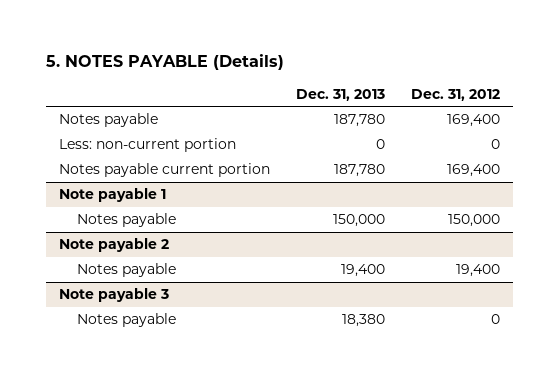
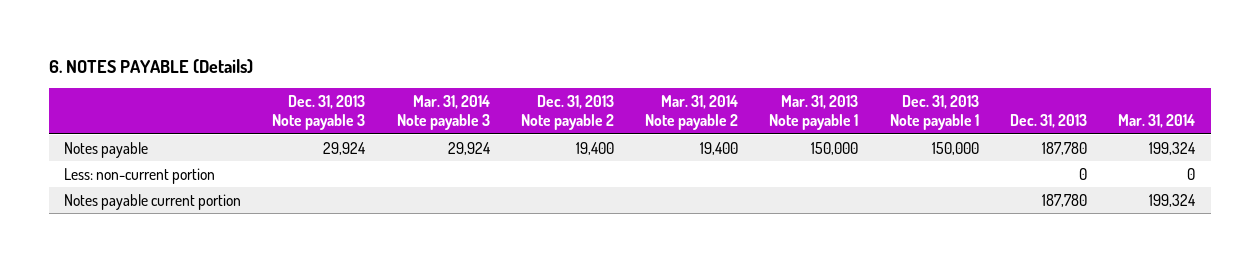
- 5. NOTES PAYABLE (Details)
+ 6. NOTES PAYABLE (Details)
- | Dec. 31, 2013 | Dec. 31, 2012
+ | Dec. 31, 2013 Note payable 3 | Mar. 31, 2014 Note payable 3 | Dec. 31, 2013 Note payable 2 | Mar. 31, 2014 Note payable 2 | Mar. 31, 2013 Note payable 1 | Dec. 31, 2013 Note payable 1 | Dec. 31, 2013 | Mar. 31, 2014
- Note payable 1
- Notes payable | 150,000 | 150,000
- Note payable 2
- Notes payable | 19,400 | 19,400
- Note payable 3
- Notes payable | 18,380 | 0

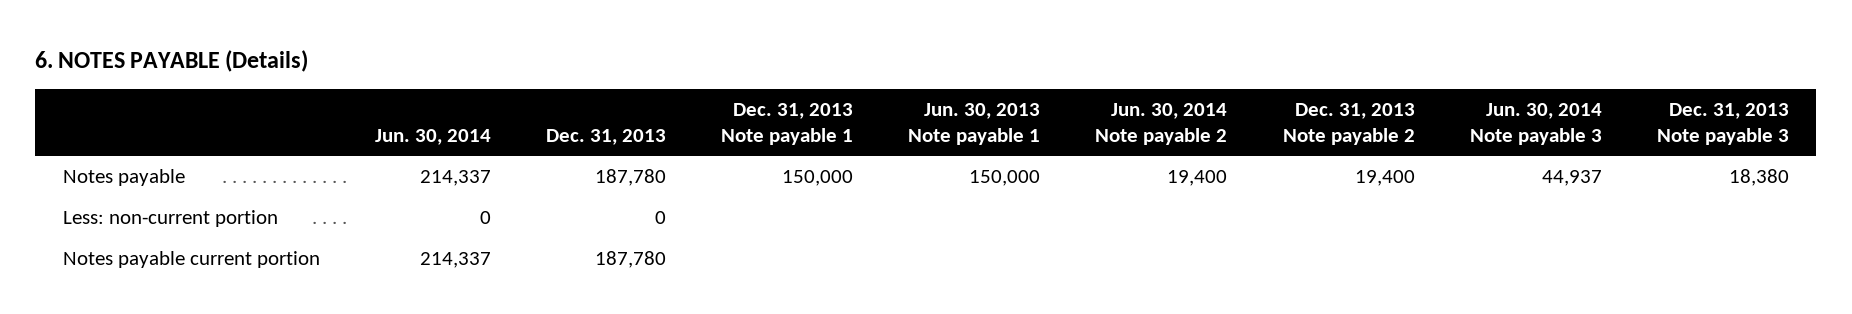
- | Dec. 31, 2013 Note payable 3 | Mar. 31, 2014 Note payable 3 | Dec. 31, 2013 Note payable 2 | Mar. 31, 2014 Note payable 2 | Mar. 31, 2013 Note payable 1 | Dec. 31, 2013 Note payable 1 | Dec. 31, 2013 | Mar. 31, 2014
+ | Jun. 30, 2014 | Dec. 31, 2013 | Dec. 31, 2013 Note payable 1 | Jun. 30, 2013 Note payable 1 | Jun. 30, 2014 Note payable 2 | Dec. 31, 2013 Note payable 2 | Jun. 30, 2014 Note payable 3 | Dec. 31, 2013 Note payable 3
- Notes payable | 29,924 | 29,924 | 19,400 | 19,400 | 150,000 | 150,000 | 187,780 | 199,324
+ Notes payable | 214,337 | 187,780 | 150,000 | 150,000 | 19,400 | 19,400 | 44,937 | 18,380

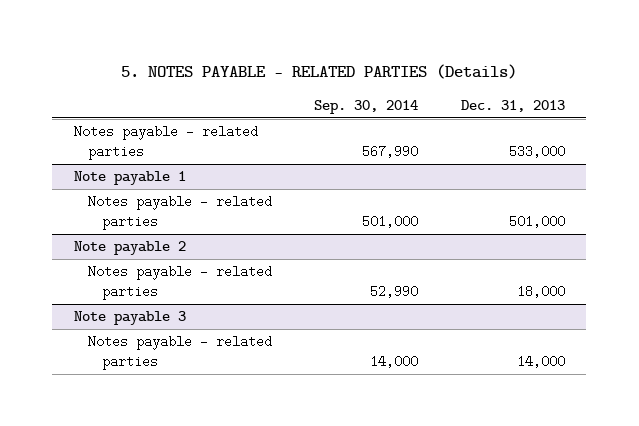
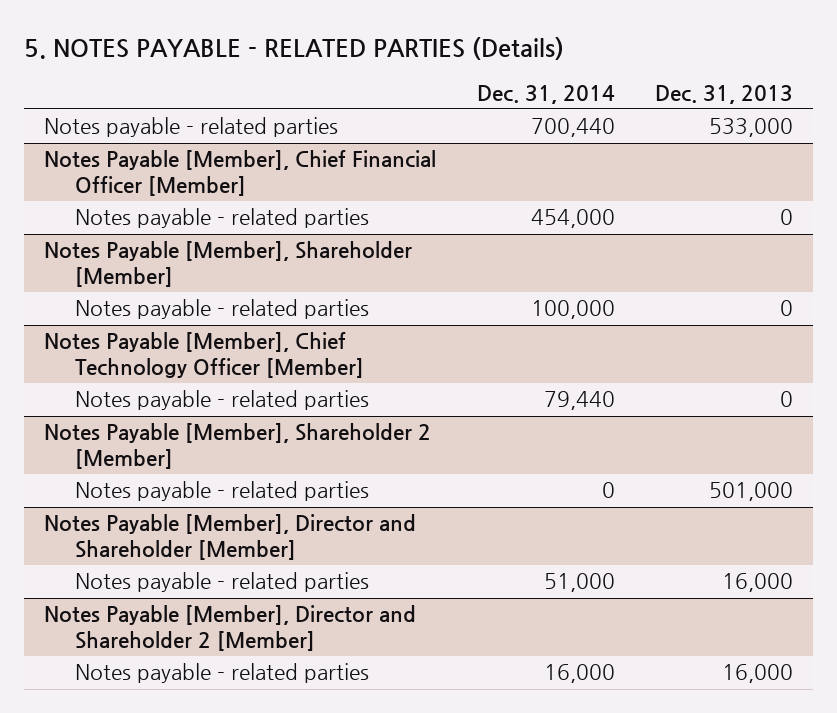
- | Sep. 30, 2014 | Dec. 31, 2013
+ | Dec. 31, 2014 | Dec. 31, 2013
- Note payable 1
+ Notes Payable [Member], Chief Financial Officer [Member]
+ Notes payable - related parties | 454,000 | 0
+ Notes Payable [Member], Shareholder [Member]
+ Notes payable - related parties | 100,000 | 0
+ Notes Payable [Member], Chief Technology Officer [Member]
+ Notes payable - related parties | 79,440 | 0
+ Notes Payable [Member], Shareholder 2 [Member]
- Note payable 2
- Notes payable - related parties | 52,990 | 18,000
- Note payable 3
- Notes payable - related parties | 14,000 | 14,000
+ Notes Payable [Member], Director and Shareholder [Member]
+ Notes payable - related parties | 51,000 | 16,000
+ Notes Payable [Member], Director and Shareholder 2 [Member]
+ Notes payable - related parties | 16,000 | 16,000

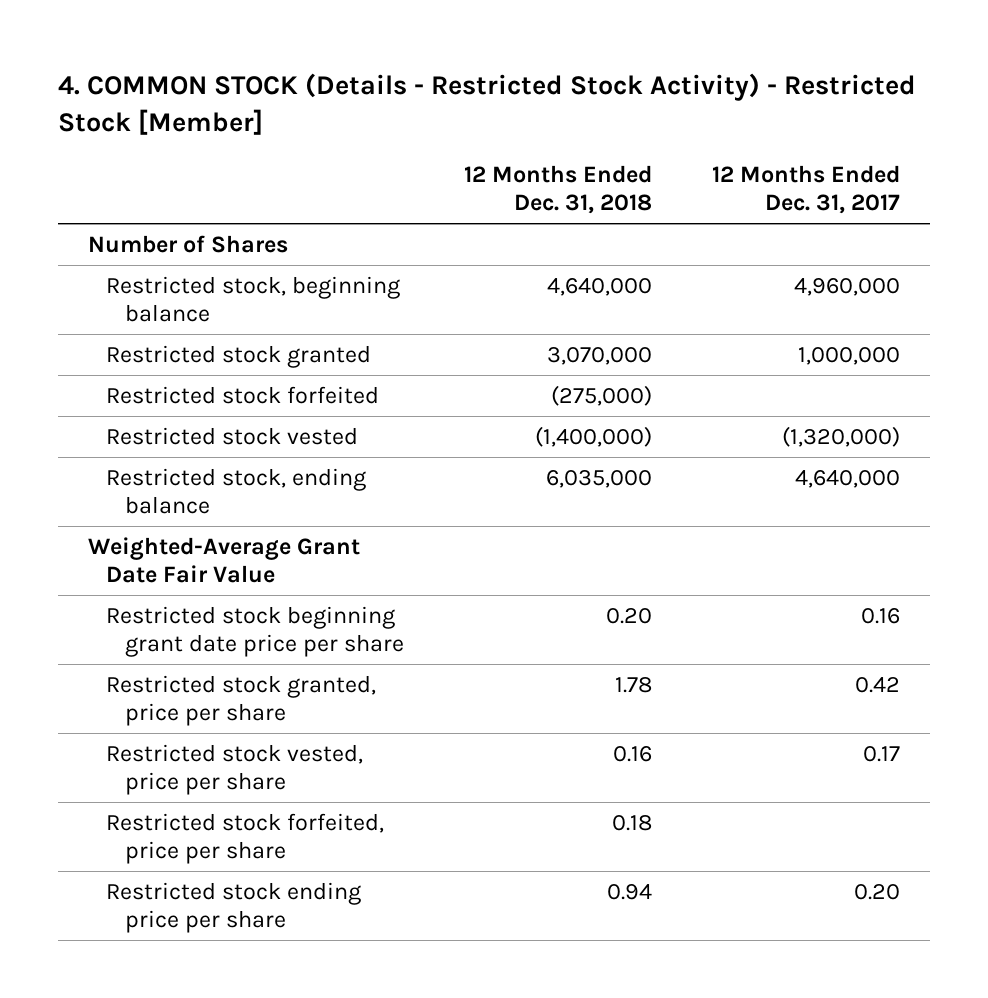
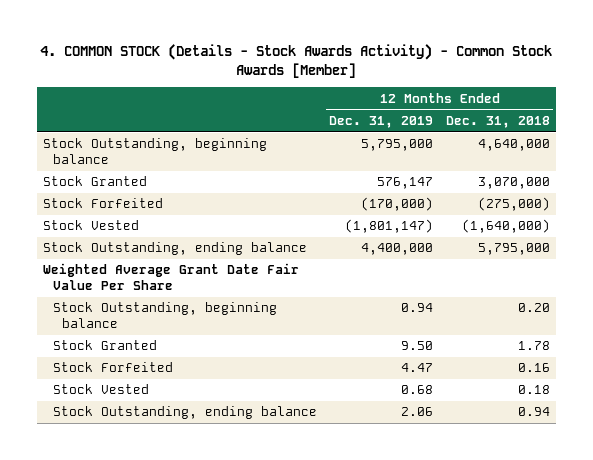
- 4. COMMON STOCK (Details - Restricted Stock Activity) - Restricted Stock [Member]
+ 4. COMMON STOCK (Details - Stock Awards Activity) - Common Stock Awards [Member]
- | 12 Months Ended Dec. 31, 2018 | 12 Months Ended Dec. 31, 2017
+ | 12 Months Ended Dec. 31, 2019 | 12 Months Ended Dec. 31, 2018
- Number of Shares
- Restricted stock, beginning balance | 4,640,000 | 4,960,000
- Restricted stock granted | 3,070,000 | 1,000,000
- Restricted stock forfeited | (275,000) |
- Restricted stock vested | (1,400,000) | (1,320,000)
- Restricted stock, ending balance | 6,035,000 | 4,640,000
- Weighted-Average Grant Date Fair Value
- Restricted stock beginning grant date price per share | 0.20 | 0.16
- Restricted stock granted, price per share | 1.78 | 0.42
- Restricted stock vested, price per share | 0.16 | 0.17
- Restricted stock forfeited, price per share | 0.18 |
- Restricted stock ending price per share | 0.94 | 0.20
+ Stock Outstanding, beginning balance | 5,795,000 | 4,640,000
+ Stock Granted | 576,147 | 3,070,000
+ Stock Forfeited | (170,000) | (275,000)
+ Stock Vested | (1,801,147) | (1,640,000)
+ Stock Outstanding, ending balance | 4,400,000 | 5,795,000
+ Weighted Average Grant Date Fair Value Per Share
+ Stock Outstanding, beginning balance | 0.94 | 0.20
+ Stock Granted | 9.50 | 1.78
+ Stock Forfeited | 4.47 | 0.16
+ Stock Vested | 0.68 | 0.18
+ Stock Outstanding, ending balance | 2.06 | 0.94

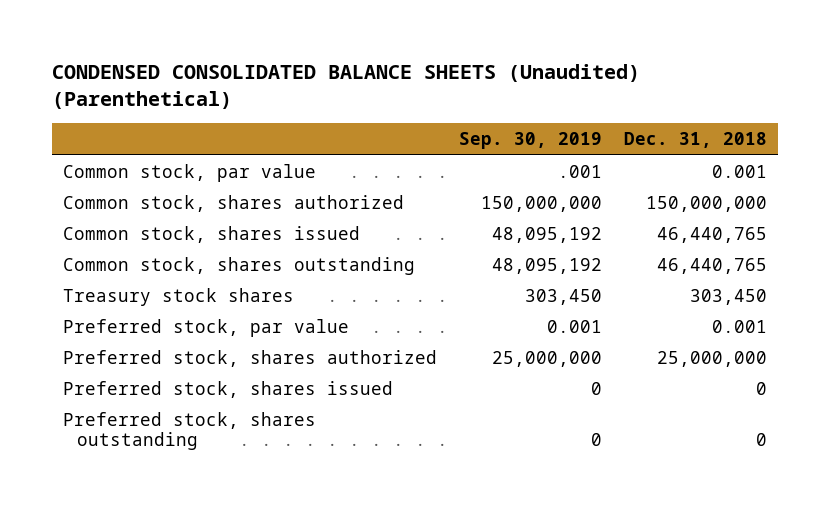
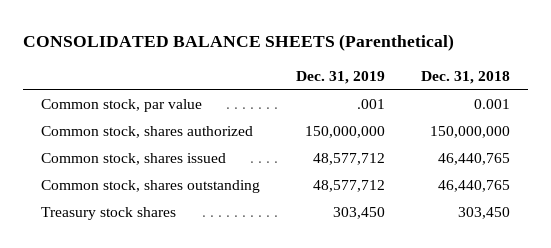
- CONDENSED CONSOLIDATED BALANCE SHEETS (Unaudited) (Parenthetical)
+ CONSOLIDATED BALANCE SHEETS (Parenthetical)
- | Sep. 30, 2019 | Dec. 31, 2018
+ | Dec. 31, 2019 | Dec. 31, 2018
- Preferred stock, par value | 0.001 | 0.001
- Preferred stock, shares authorized | 25,000,000 | 25,000,000
- Preferred stock, shares issued | 0 | 0
- Preferred stock, shares outstanding | 0 | 0

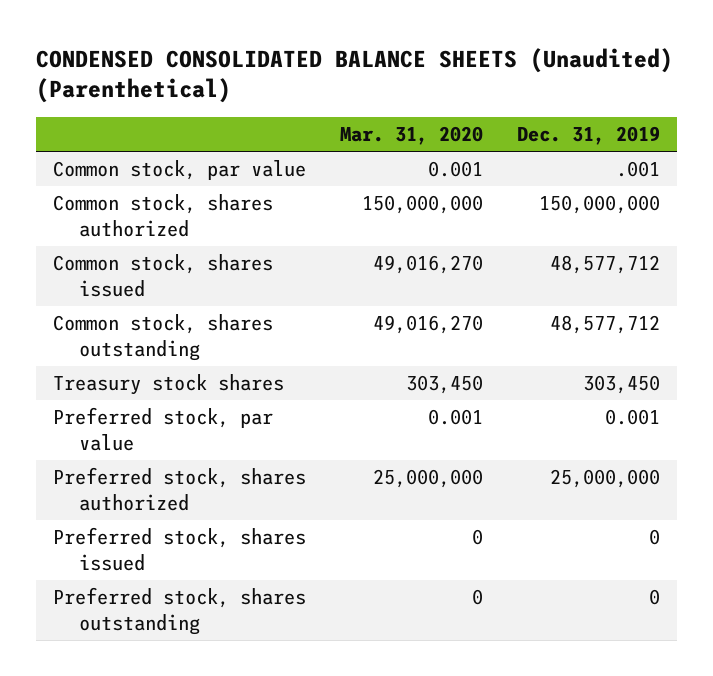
- CONSOLIDATED BALANCE SHEETS (Parenthetical)
+ CONDENSED CONSOLIDATED BALANCE SHEETS (Unaudited) (Parenthetical)
- | Dec. 31, 2019 | Dec. 31, 2018
+ | Mar. 31, 2020 | Dec. 31, 2019
+ Preferred stock, par value | 0.001 | 0.001
+ Preferred stock, shares authorized | 25,000,000 | 25,000,000
+ Preferred stock, shares issued | 0 | 0
+ Preferred stock, shares outstanding | 0 | 0

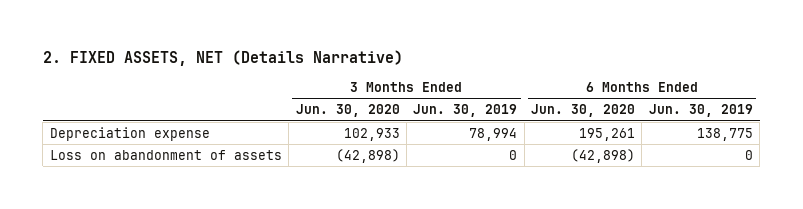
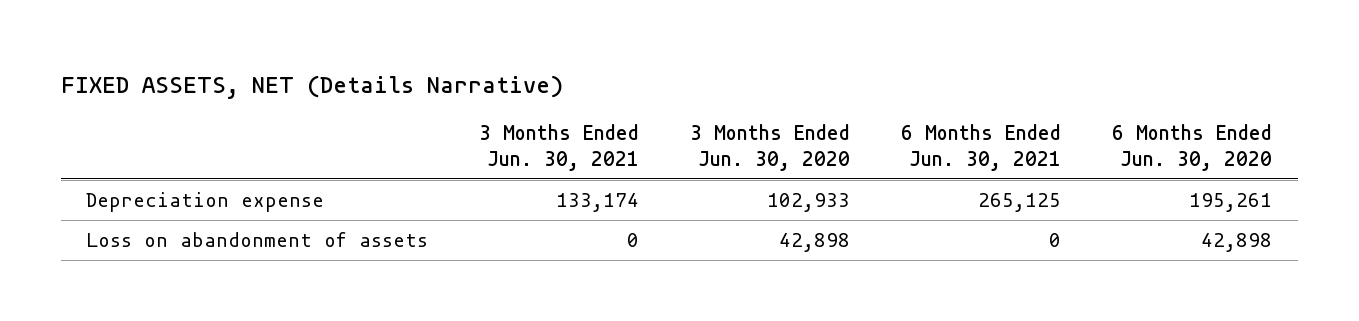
- 2. FIXED ASSETS, NET (Details Narrative)
+ FIXED ASSETS, NET (Details Narrative)
- | 3 Months Ended Jun. 30, 2020 | 3 Months Ended Jun. 30, 2019 | 6 Months Ended Jun. 30, 2020 | 6 Months Ended Jun. 30, 2019
+ | 3 Months Ended Jun. 30, 2021 | 3 Months Ended Jun. 30, 2020 | 6 Months Ended Jun. 30, 2021 | 6 Months Ended Jun. 30, 2020
- Loss on abandonment of assets | (42,898) | 0 | (42,898) | 0
+ Loss on abandonment of assets | 0 | 42,898 | 0 | 42,898

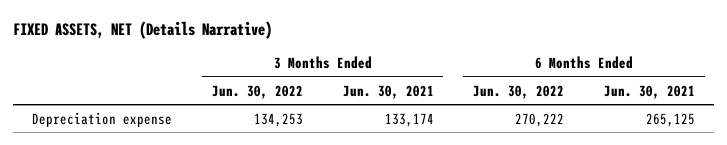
- | 3 Months Ended Jun. 30, 2021 | 3 Months Ended Jun. 30, 2020 | 6 Months Ended Jun. 30, 2021 | 6 Months Ended Jun. 30, 2020
+ | 3 Months Ended Jun. 30, 2022 | 3 Months Ended Jun. 30, 2021 | 6 Months Ended Jun. 30, 2022 | 6 Months Ended Jun. 30, 2021
- Loss on abandonment of assets | 0 | 42,898 | 0 | 42,898

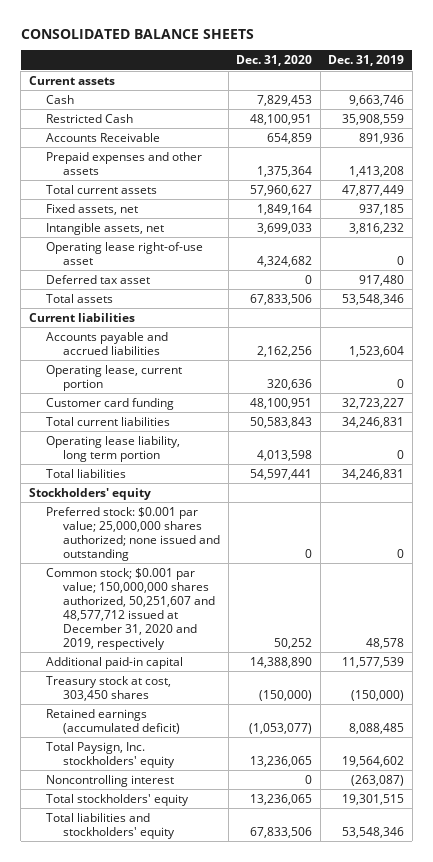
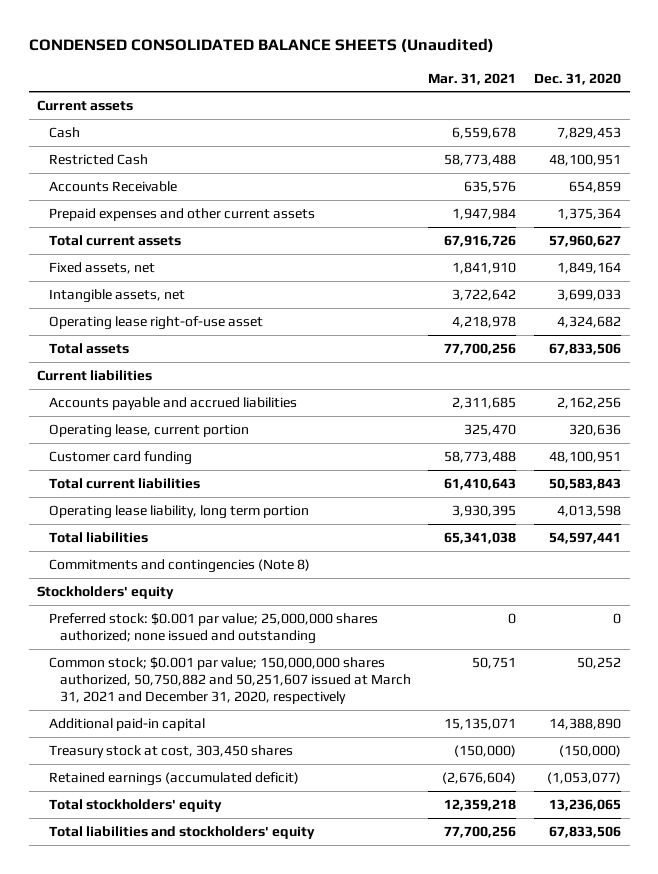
- CONSOLIDATED BALANCE SHEETS
+ CONDENSED CONSOLIDATED BALANCE SHEETS (Unaudited)
- | Dec. 31, 2020 | Dec. 31, 2019
+ | Mar. 31, 2021 | Dec. 31, 2020
- Prepaid expenses and other assets | 1,375,364 | 1,413,208
+ Prepaid expenses and other current assets | 1,947,984 | 1,375,364
- Deferred tax asset | 0 | 917,480
+ Commitments and contingencies (Note 8)
- Common stock; $0.001 par value; 150,000,000 shares authorized, 50,251,607 and 48,577,712 issued at December 31, 2020 and 2019, respectively | 50,252 | 48,578
+ Common stock; $0.001 par value; 150,000,000 shares authorized, 50,750,882 and 50,251,607 issued at March 31, 2021 and December 31, 2020, respectively | 50,751 | 50,252
- Total Paysign, Inc. stockholders' equity | 13,236,065 | 19,564,602
- Noncontrolling interest | 0 | (263,087)

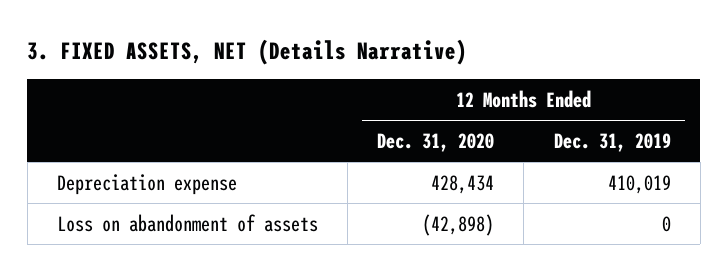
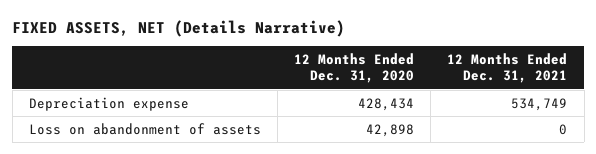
- 3. FIXED ASSETS, NET (Details Narrative)
+ FIXED ASSETS, NET (Details Narrative)
- | 12 Months Ended Dec. 31, 2020 | 12 Months Ended Dec. 31, 2019
+ | 12 Months Ended Dec. 31, 2020 | 12 Months Ended Dec. 31, 2021
- Loss on abandonment of assets | (42,898) | 0
+ Loss on abandonment of assets | 42,898 | 0

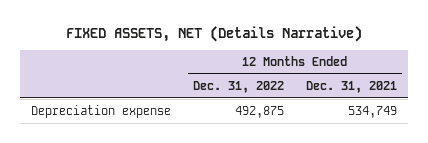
- | 12 Months Ended Dec. 31, 2020 | 12 Months Ended Dec. 31, 2021
+ | 12 Months Ended Dec. 31, 2022 | 12 Months Ended Dec. 31, 2021
- Loss on abandonment of assets | 42,898 | 0

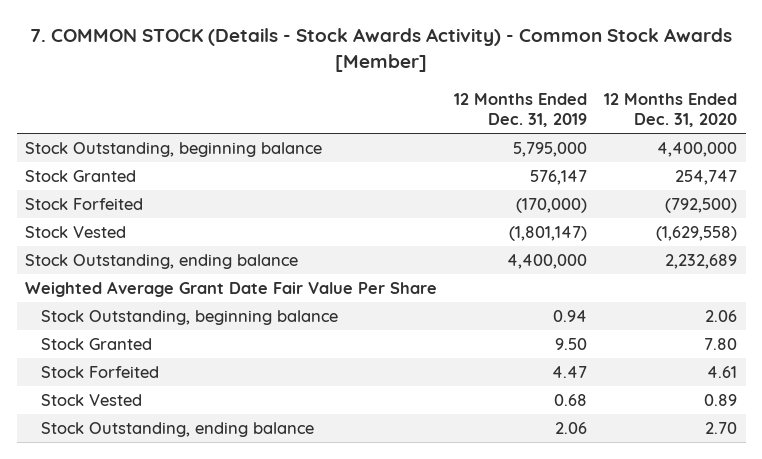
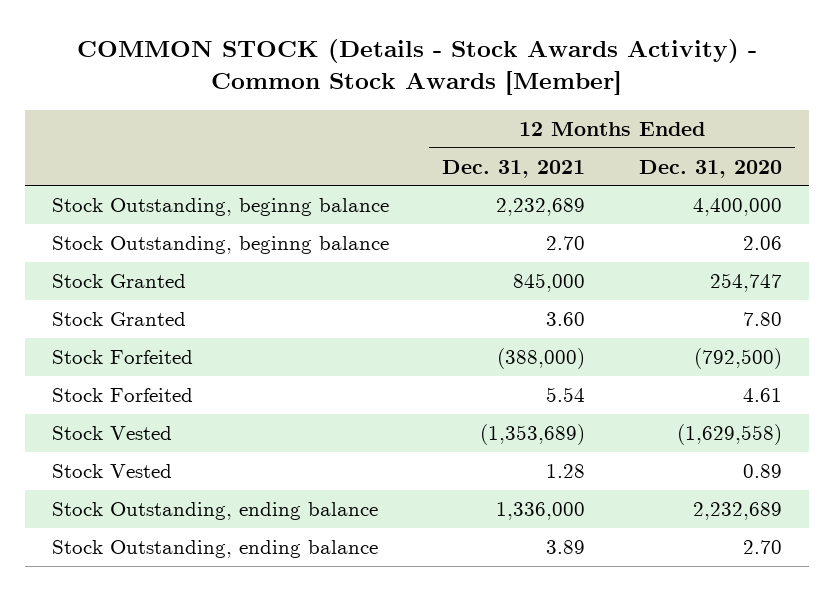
- 7. COMMON STOCK (Details - Stock Awards Activity) - Common Stock Awards [Member]
+ COMMON STOCK (Details - Stock Awards Activity) - Common Stock Awards [Member]
- | 12 Months Ended Dec. 31, 2019 | 12 Months Ended Dec. 31, 2020
+ | 12 Months Ended Dec. 31, 2021 | 12 Months Ended Dec. 31, 2020
- Stock Outstanding, beginning balance | 5,795,000 | 4,400,000
+ Stock Outstanding, beginng balance | 2,232,689 | 4,400,000
+ Stock Outstanding, beginng balance | 2.70 | 2.06
- Weighted Average Grant Date Fair Value Per Share
- Stock Outstanding, beginning balance | 0.94 | 2.06
moved down: Stock Forfeited | (388,000) | (792,500)
moved down: Stock Vested | (1,353,689) | (1,629,558)
moved down: Stock Outstanding, ending balance | 1,336,000 | 2,232,689

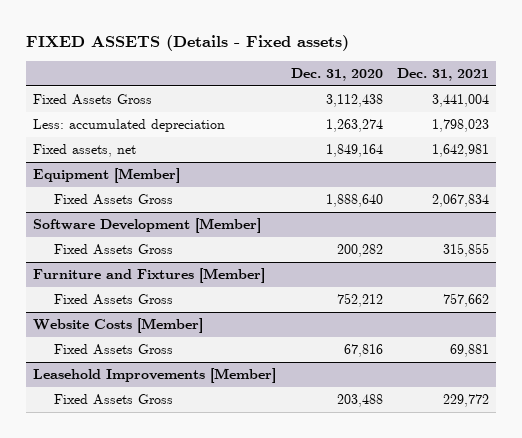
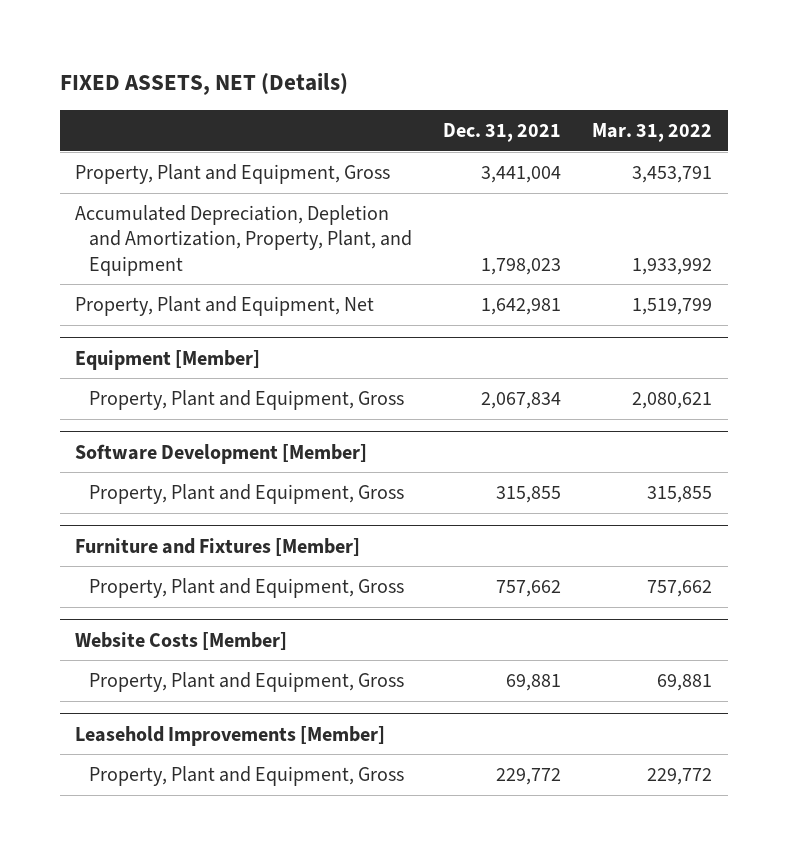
- FIXED ASSETS (Details - Fixed assets)
+ FIXED ASSETS, NET (Details)
- | Dec. 31, 2020 | Dec. 31, 2021
+ | Dec. 31, 2021 | Mar. 31, 2022
- Fixed Assets Gross | 3,112,438 | 3,441,004
- Less: accumulated depreciation | 1,263,274 | 1,798,023
- Fixed assets, net | 1,849,164 | 1,642,981
+ Property, Plant and Equipment, Gross | 3,441,004 | 3,453,791
+ Accumulated Depreciation, Depletion and Amortization, Property, Plant, and Equipment | 1,798,023 | 1,933,992
+ Property, Plant and Equipment, Net | 1,642,981 | 1,519,799
@ Equipment [Member]
- Fixed Assets Gross | 1,888,640 | 2,067,834
+ Property, Plant and Equipment, Gross | 2,067,834 | 2,080,621
@ Software Development [Member]
- Fixed Assets Gross | 200,282 | 315,855
+ Property, Plant and Equipment, Gross | 315,855 | 315,855
@ Furniture and Fixtures [Member]
- Fixed Assets Gross | 752,212 | 757,662
+ Property, Plant and Equipment, Gross | 757,662 | 757,662
@ Website Costs [Member]
- Fixed Assets Gross | 67,816 | 69,881
+ Property, Plant and Equipment, Gross | 69,881 | 69,881
@ Leasehold Improvements [Member]
- Fixed Assets Gross | 203,488 | 229,772
+ Property, Plant and Equipment, Gross | 229,772 | 229,772

